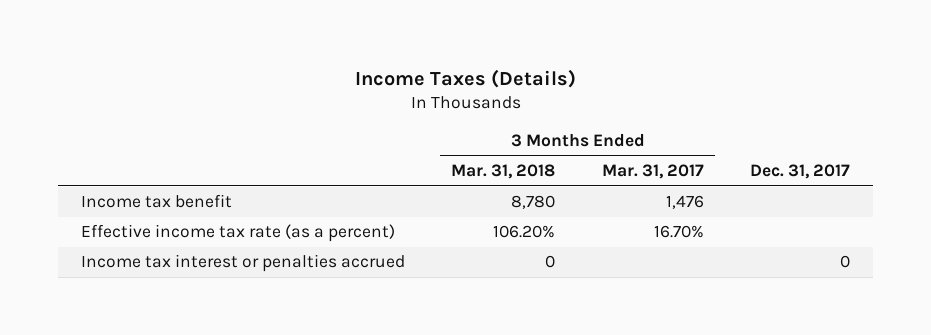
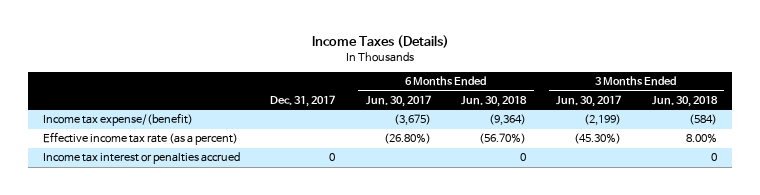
- | 3 Months Ended Mar. 31, 2018 | 3 Months Ended Mar. 31, 2017 | Dec. 31, 2017
+ | Dec. 31, 2017 | 6 Months Ended Jun. 30, 2017 | 6 Months Ended Jun. 30, 2018 | 3 Months Ended Jun. 30, 2017 | 3 Months Ended Jun. 30, 2018
- Income tax benefit | 8,780 | 1,476 |
+ Income tax expense/(benefit) | | (3,675) | (9,364) | (2,199) | (584)

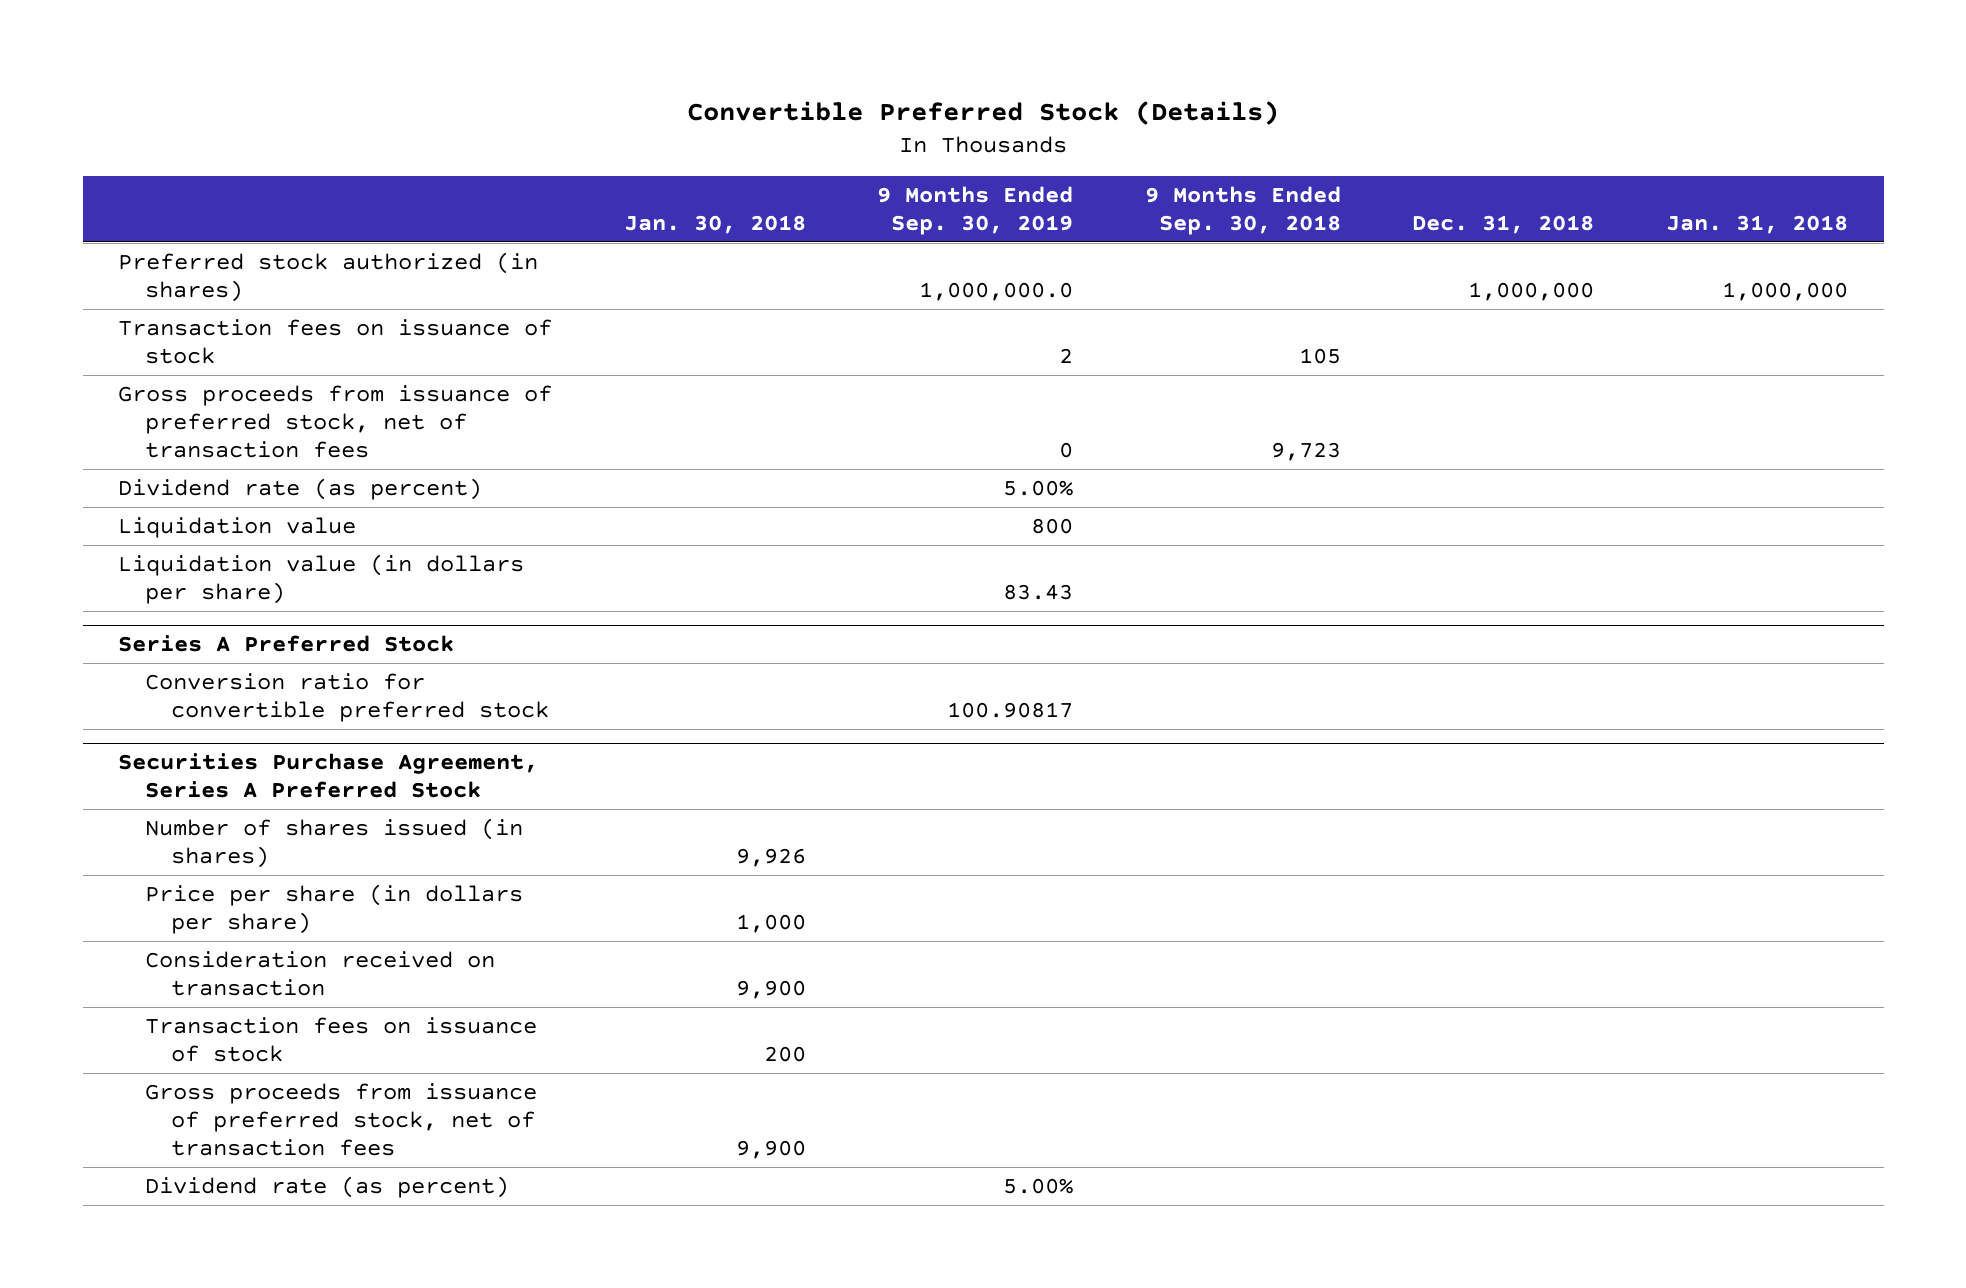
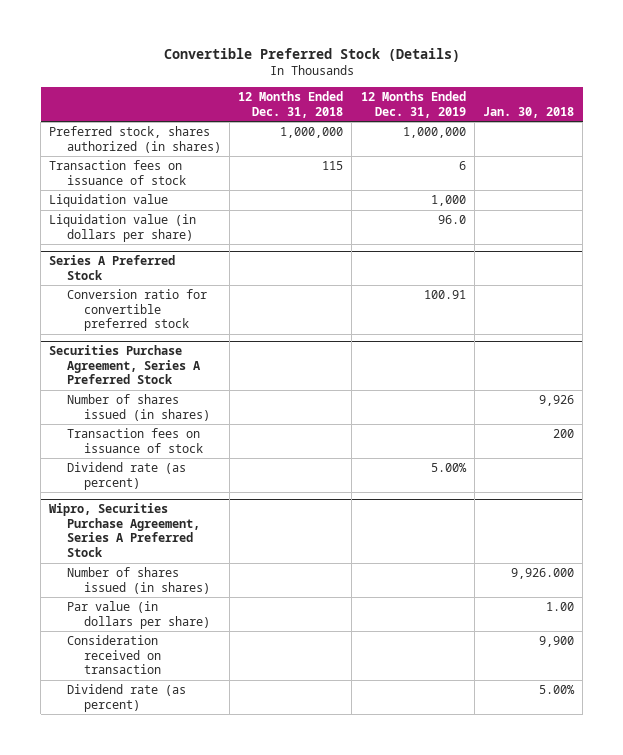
- | Jan. 30, 2018 | 9 Months Ended Sep. 30, 2019 | 9 Months Ended Sep. 30, 2018 | Dec. 31, 2018 | Jan. 31, 2018
+ | 12 Months Ended Dec. 31, 2018 | 12 Months Ended Dec. 31, 2019 | Jan. 30, 2018
- Preferred stock authorized (in shares) | | 1,000,000.0 | | 1,000,000 | 1,000,000
+ Preferred stock, shares authorized (in shares) | 1,000,000 | 1,000,000 |
- Gross proceeds from issuance of preferred stock, net of transaction fees | | 0 | 9,723 | |
- Dividend rate (as percent) | | 5.00% | | |
@ Securities Purchase Agreement, Series A Preferred Stock
- Price per share (in dollars per share) | 1,000 | | | |
- Consideration received on transaction | 9,900 | | | |
- Gross proceeds from issuance of preferred stock, net of transaction fees | 9,900 | | | |
+ Wipro, Securities Purchase Agreement, Series A Preferred Stock
+ Number of shares issued (in shares) | | | 9,926.000
+ Par value (in dollars per share) | | | 1.00
+ Consideration received on transaction | | | 9,900
+ Dividend rate (as percent) | | | 5.00%

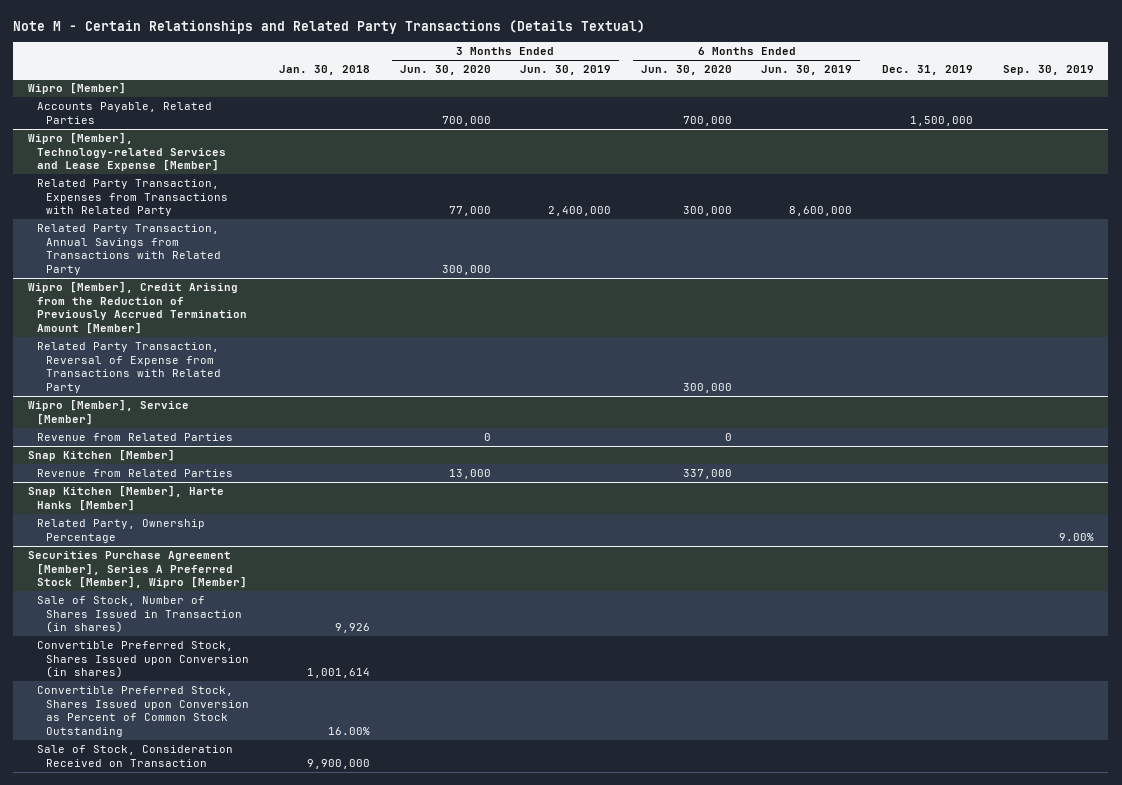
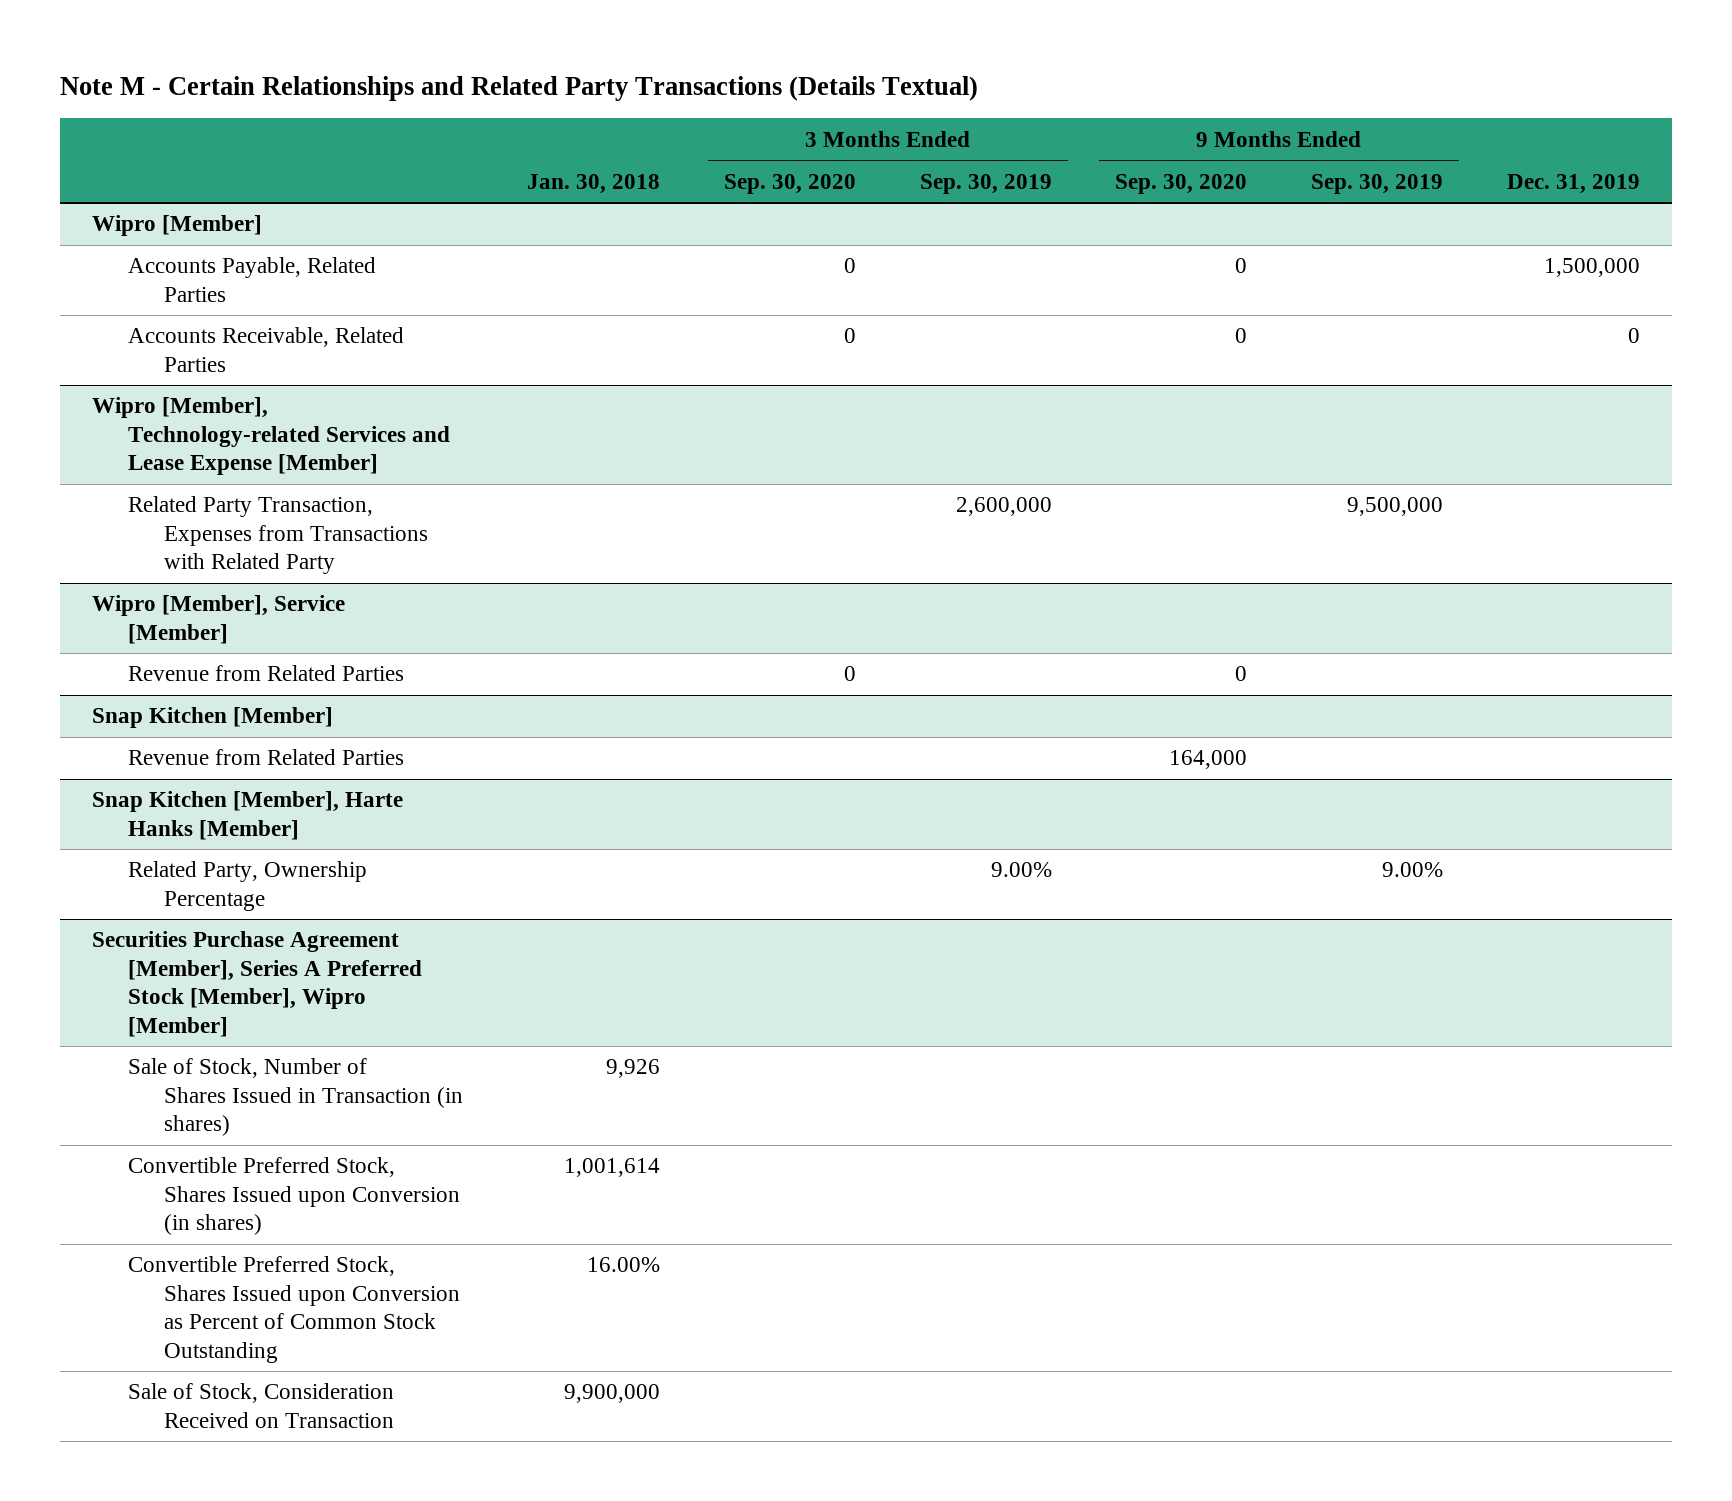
- | Jan. 30, 2018 | 3 Months Ended Jun. 30, 2020 | 3 Months Ended Jun. 30, 2019 | 6 Months Ended Jun. 30, 2020 | 6 Months Ended Jun. 30, 2019 | Dec. 31, 2019 | Sep. 30, 2019
+ | Jan. 30, 2018 | 3 Months Ended Sep. 30, 2020 | 3 Months Ended Sep. 30, 2019 | 9 Months Ended Sep. 30, 2020 | 9 Months Ended Sep. 30, 2019 | Dec. 31, 2019
@ Wipro [Member]
+ Accounts Receivable, Related Parties | | 0 | | 0 | | 0
@ Wipro [Member], Technology-related Services and Lease Expense [Member]
- Related Party Transaction, Annual Savings from Transactions with Related Party | | 300,000 | | | | |
- Wipro [Member], Credit Arising from the Reduction of Previously Accrued Termination Amount [Member]
- Related Party Transaction, Reversal of Expense from Transactions with Related Party | | | | 300,000 | | |

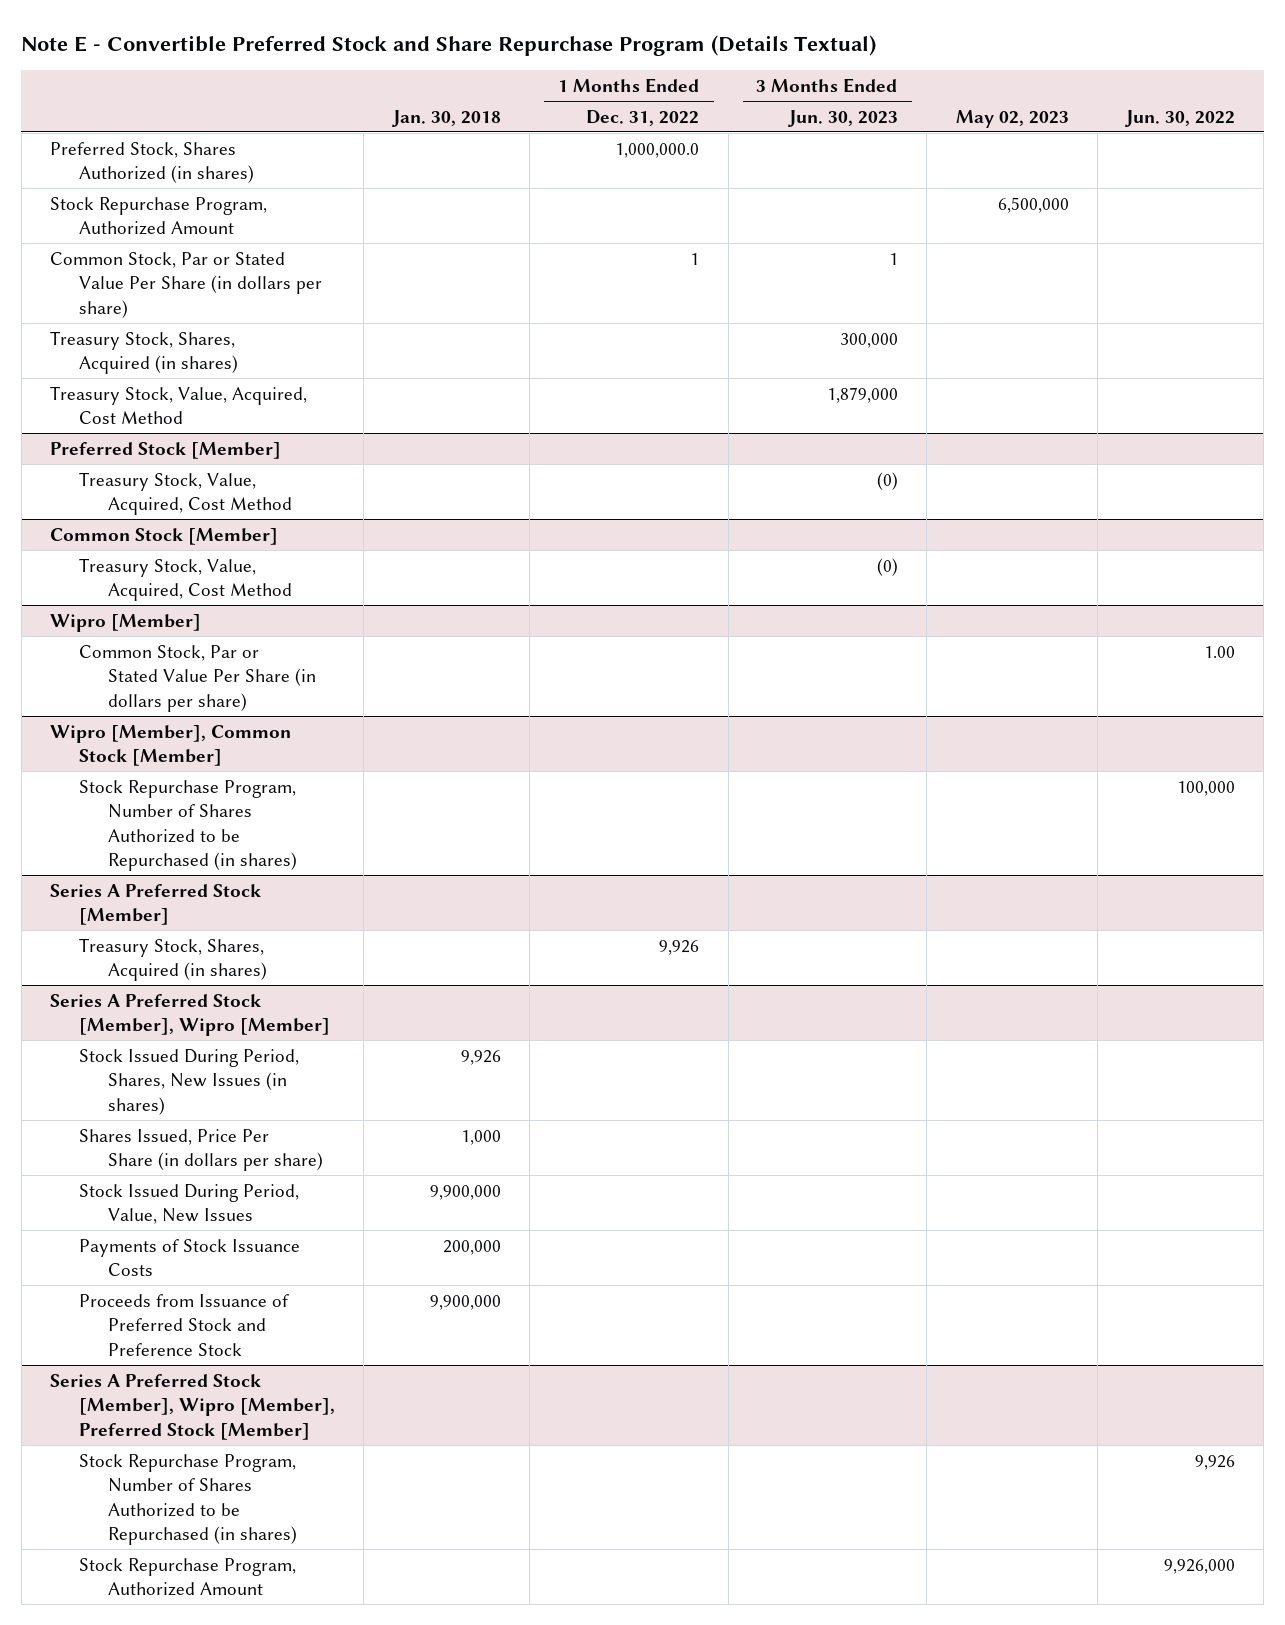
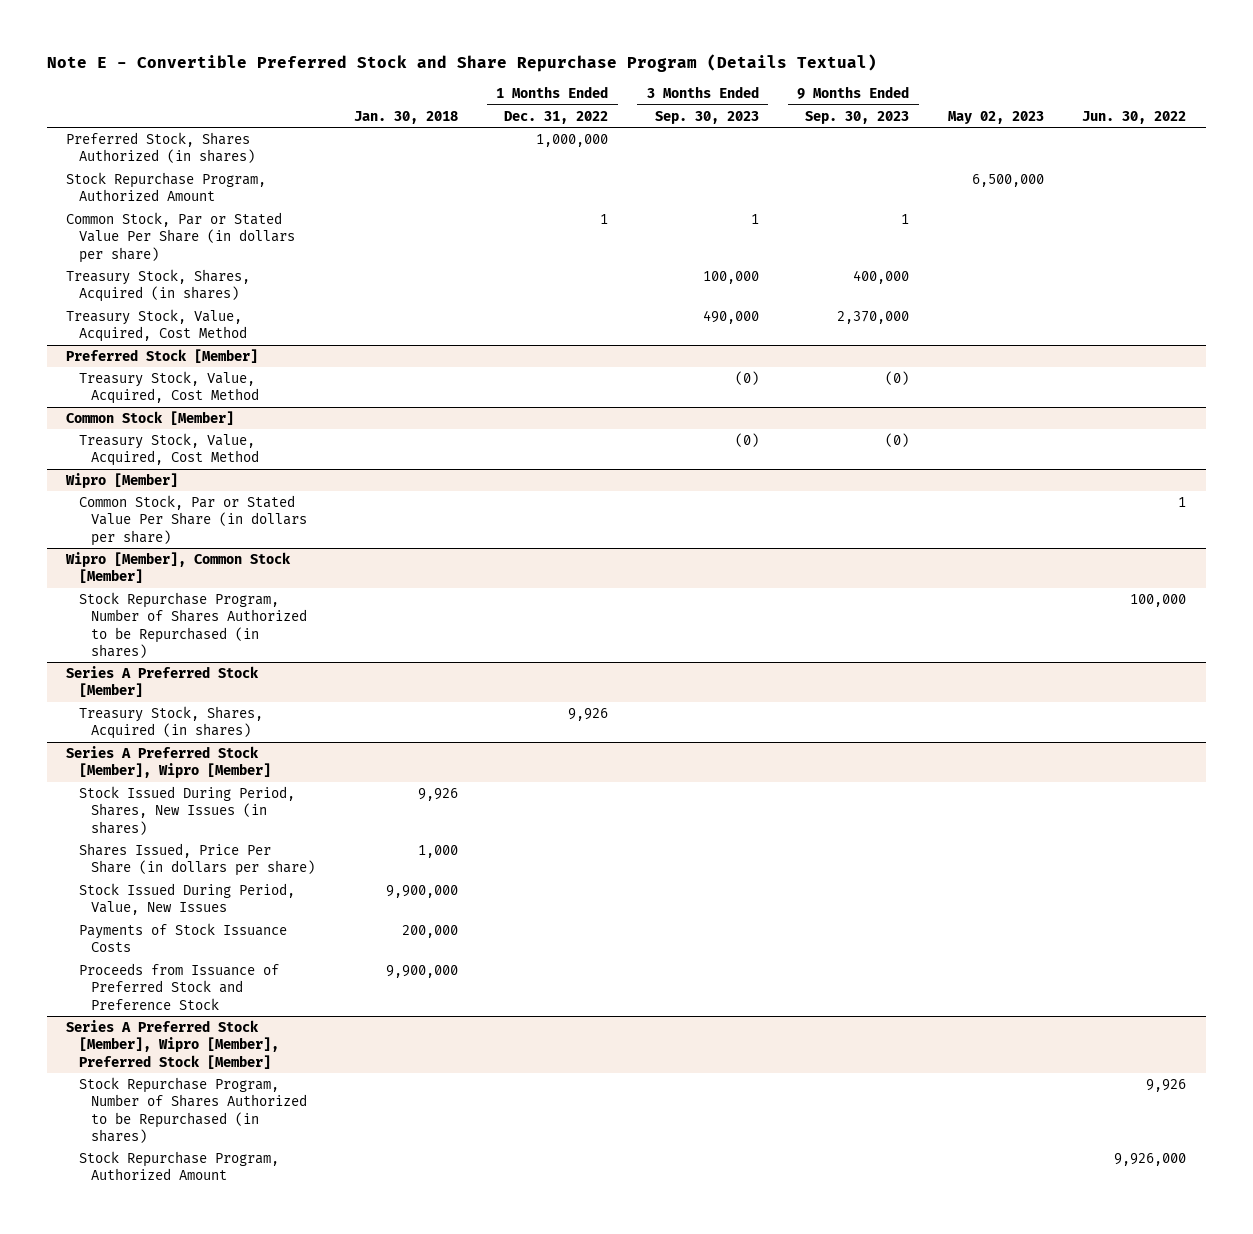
- | Jan. 30, 2018 | 1 Months Ended Dec. 31, 2022 | 3 Months Ended Jun. 30, 2023 | May 02, 2023 | Jun. 30, 2022
+ | Jan. 30, 2018 | 1 Months Ended Dec. 31, 2022 | 3 Months Ended Sep. 30, 2023 | 9 Months Ended Sep. 30, 2023 | May 02, 2023 | Jun. 30, 2022
- Preferred Stock, Shares Authorized (in shares) | | 1,000,000.0 | | |
+ Preferred Stock, Shares Authorized (in shares) | | 1,000,000 | | | |
@ Wipro [Member]
- Common Stock, Par or Stated Value Per Share (in dollars per share) | | | | | 1.00
+ Common Stock, Par or Stated Value Per Share (in dollars per share) | | | | | | 1

